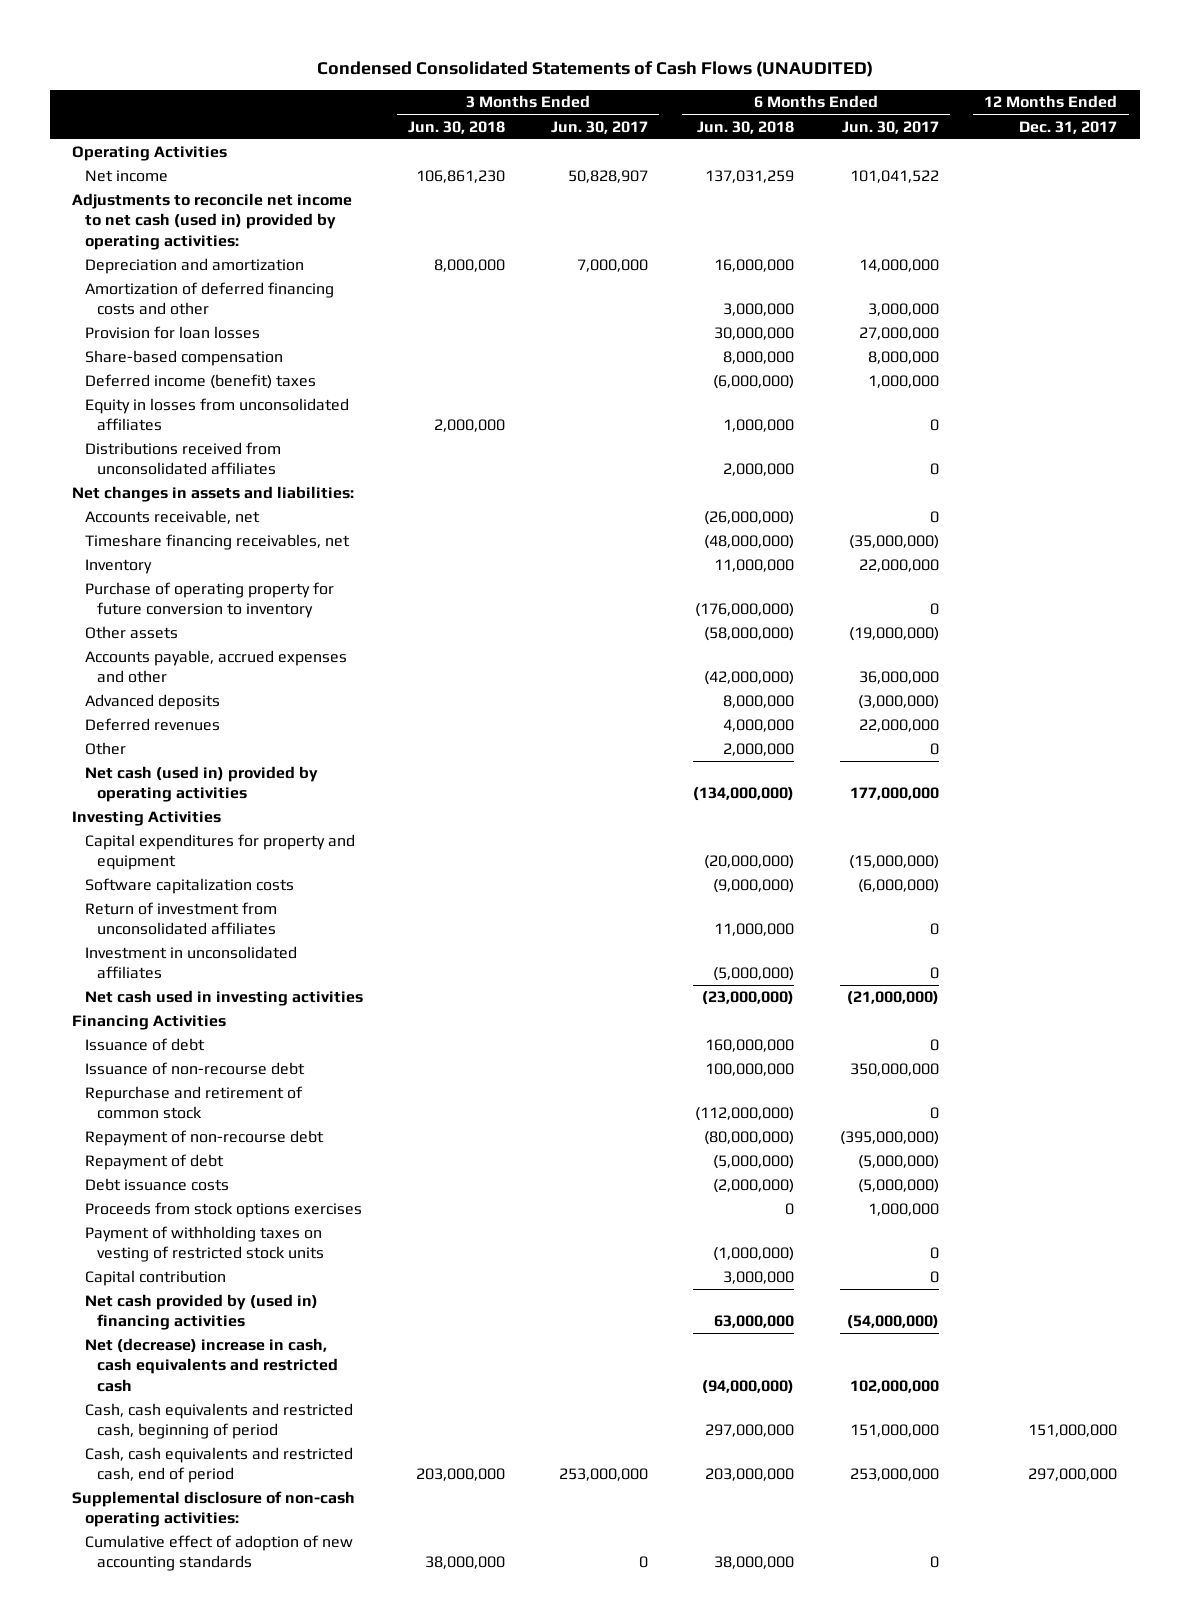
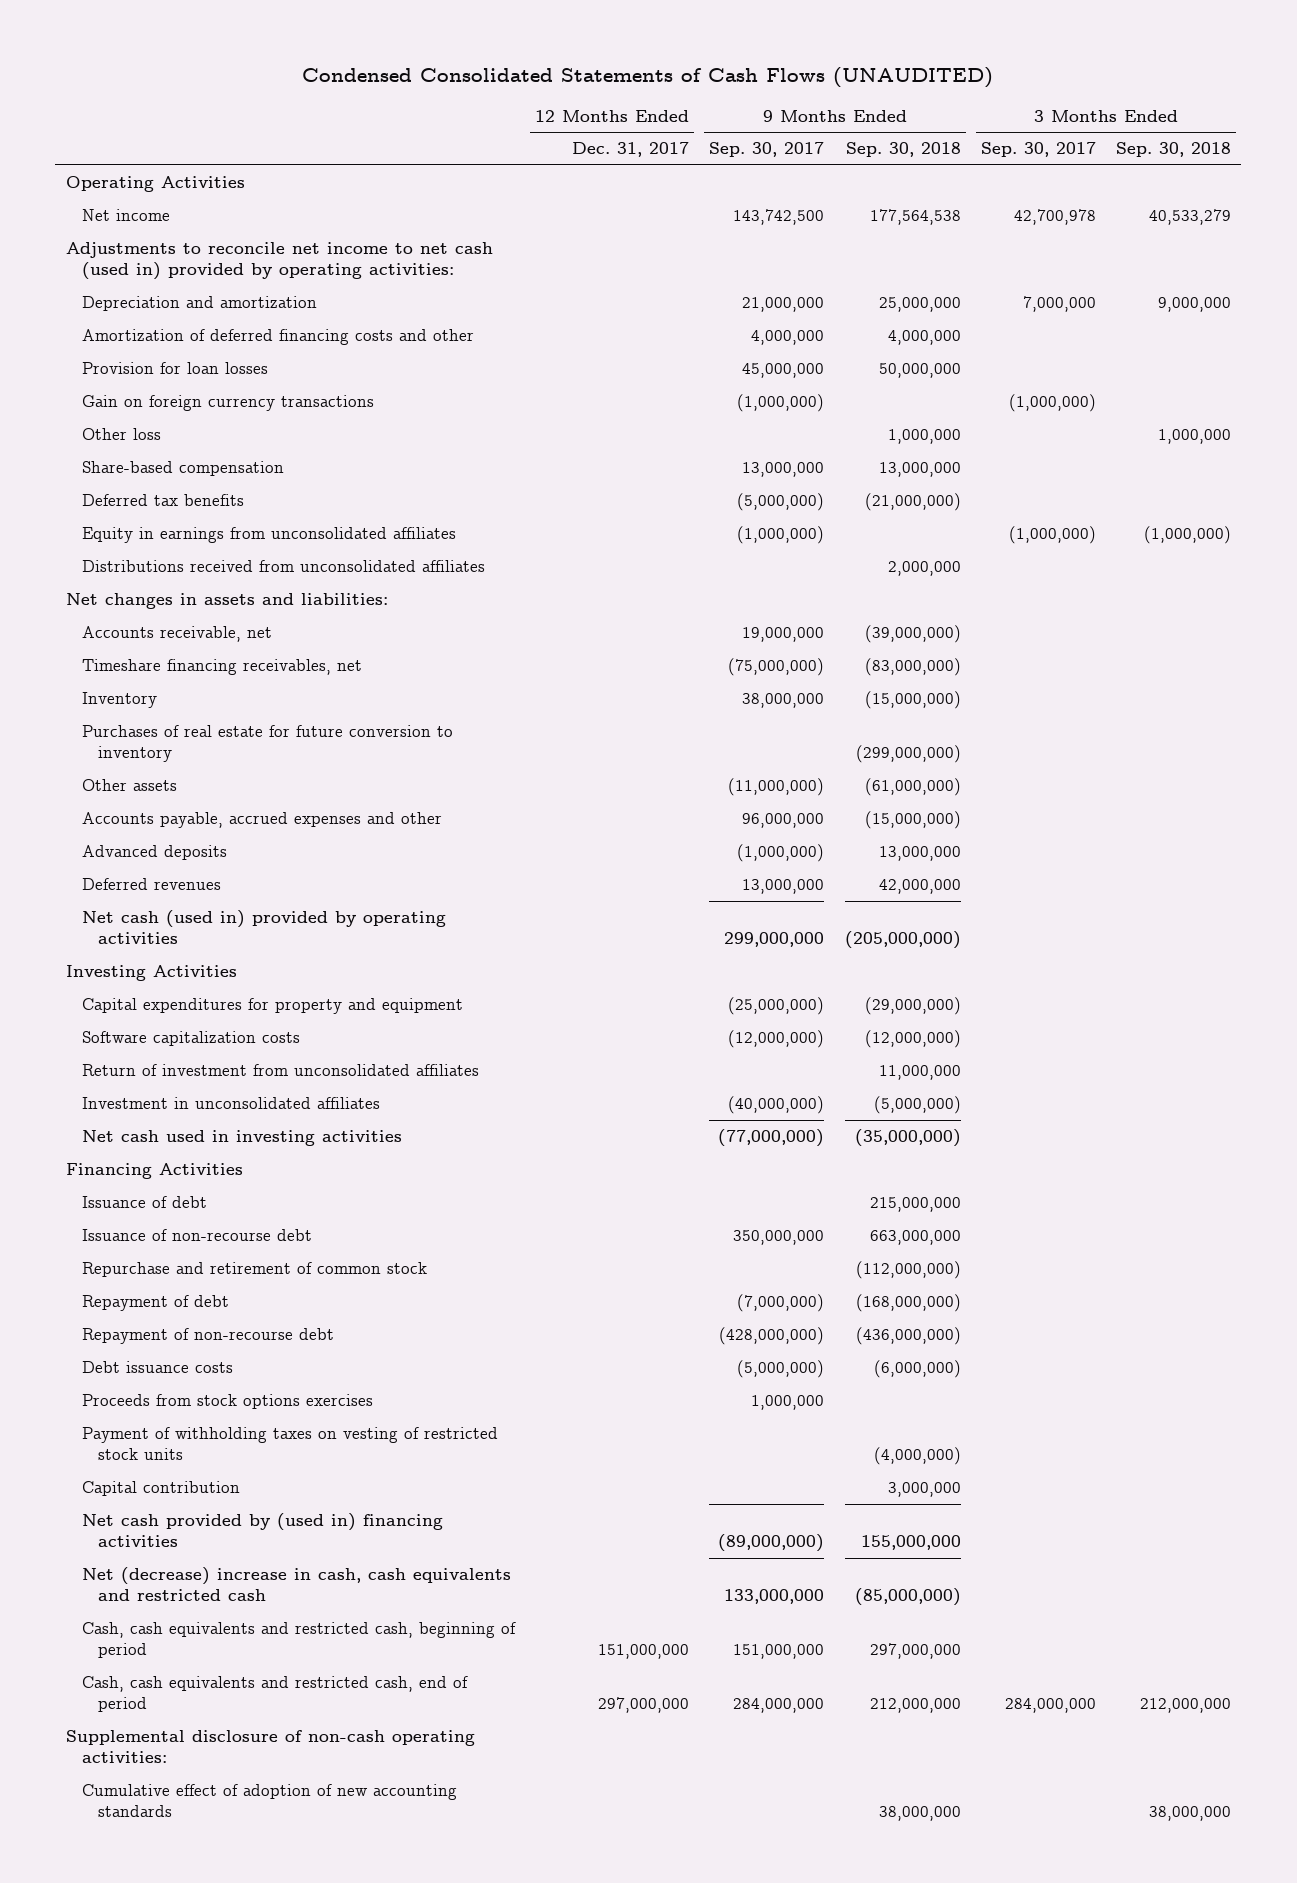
- | 3 Months Ended Jun. 30, 2018 | 3 Months Ended Jun. 30, 2017 | 6 Months Ended Jun. 30, 2018 | 6 Months Ended Jun. 30, 2017 | 12 Months Ended Dec. 31, 2017
+ | 12 Months Ended Dec. 31, 2017 | 9 Months Ended Sep. 30, 2017 | 9 Months Ended Sep. 30, 2018 | 3 Months Ended Sep. 30, 2017 | 3 Months Ended Sep. 30, 2018
+ Gain on foreign currency transactions | | (1,000,000) | | (1,000,000) |
+ Other loss | | | 1,000,000 | | 1,000,000
- Deferred income (benefit) taxes | | | (6,000,000) | 1,000,000 |
- Equity in losses from unconsolidated affiliates | 2,000,000 | | 1,000,000 | 0 |
+ Deferred tax benefits | | (5,000,000) | (21,000,000) | |
+ Equity in earnings from unconsolidated affiliates | | (1,000,000) | | (1,000,000) | (1,000,000)
- Purchase of operating property for future conversion to inventory | | | (176,000,000) | 0 |
+ Purchases of real estate for future conversion to inventory | | | (299,000,000) | |
- Other | | | 2,000,000 | 0 |
moved down: Repayment of non-recourse debt | | (428,000,000) | (436,000,000) | |

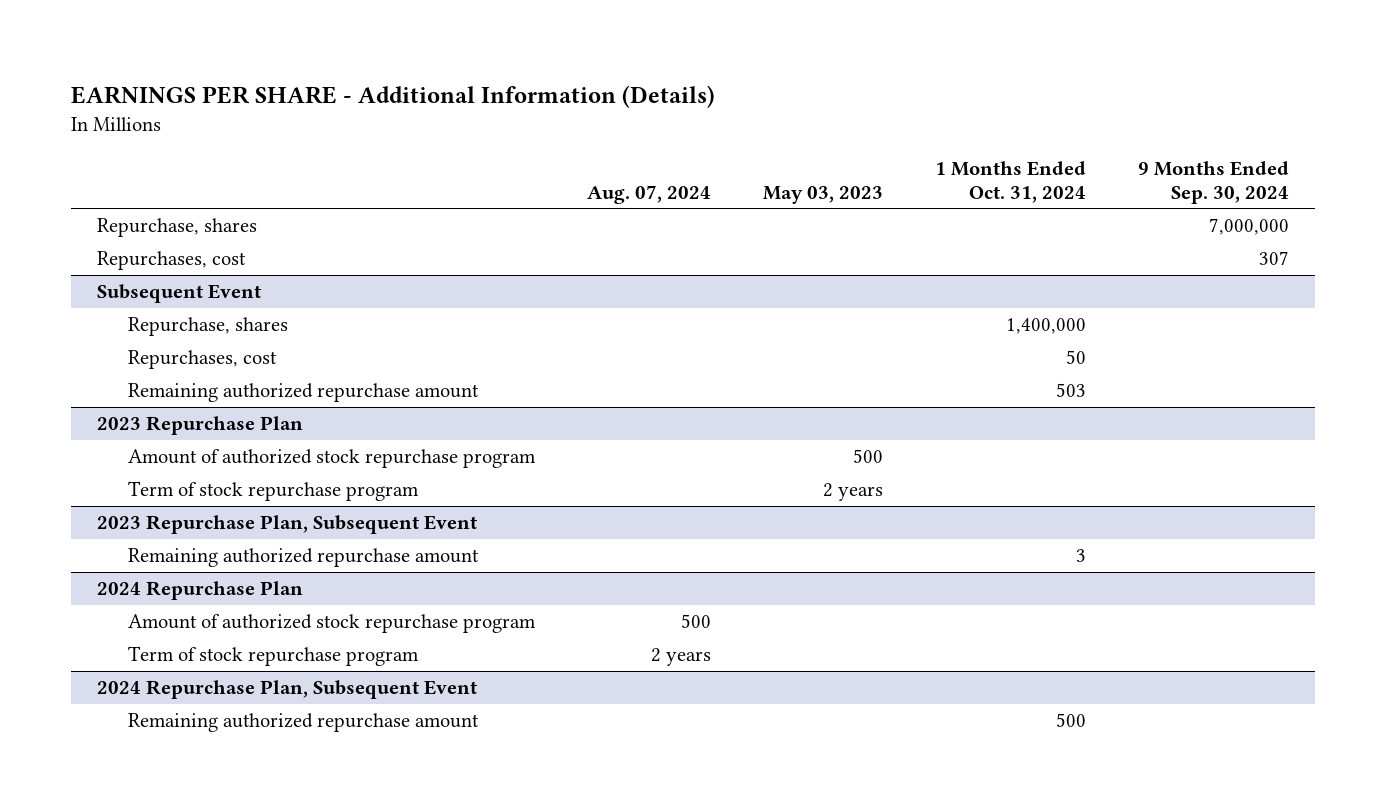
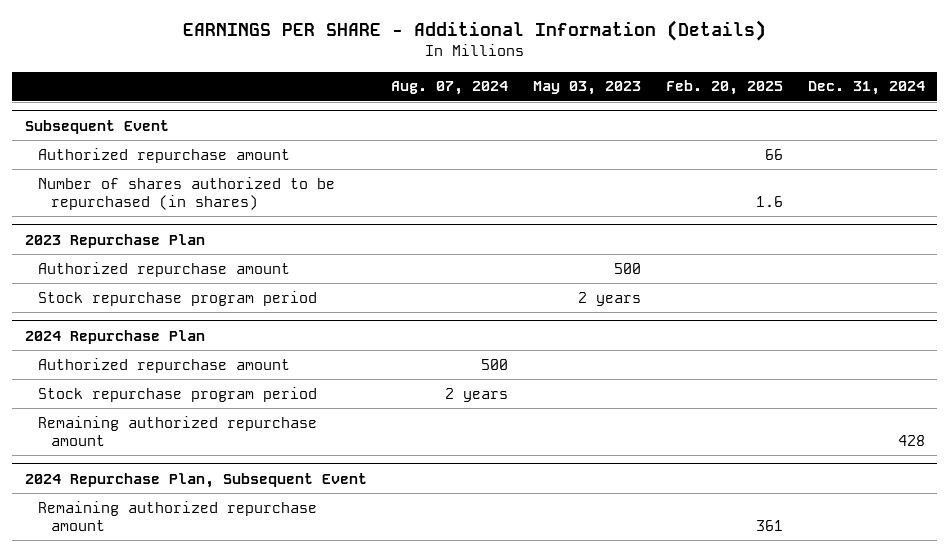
- | Aug. 07, 2024 | May 03, 2023 | 1 Months Ended Oct. 31, 2024 | 9 Months Ended Sep. 30, 2024
+ | Aug. 07, 2024 | May 03, 2023 | Feb. 20, 2025 | Dec. 31, 2024
- Repurchase, shares | | | | 7,000,000
- Repurchases, cost | | | | 307
@ Subsequent Event
- Repurchase, shares | | | 1,400,000 |
- Repurchases, cost | | | 50 |
- Remaining authorized repurchase amount | | | 503 |
+ Authorized repurchase amount | | | 66 |
+ Number of shares authorized to be repurchased (in shares) | | | 1.6 |
@ 2023 Repurchase Plan
- Amount of authorized stock repurchase program | | 500 | |
- Term of stock repurchase program | | 2 years | |
- 2023 Repurchase Plan, Subsequent Event
- Remaining authorized repurchase amount | | | 3 |
@ 2023 Repurchase Plan
+ Authorized repurchase amount | | 500 | |
+ Stock repurchase program period | | 2 years | |
@ 2024 Repurchase Plan
- Amount of authorized stock repurchase program | 500 | | |
- Term of stock repurchase program | 2 years | | |
+ Authorized repurchase amount | 500 | | |
+ Stock repurchase program period | 2 years | | |
+ Remaining authorized repurchase amount | | | | 428

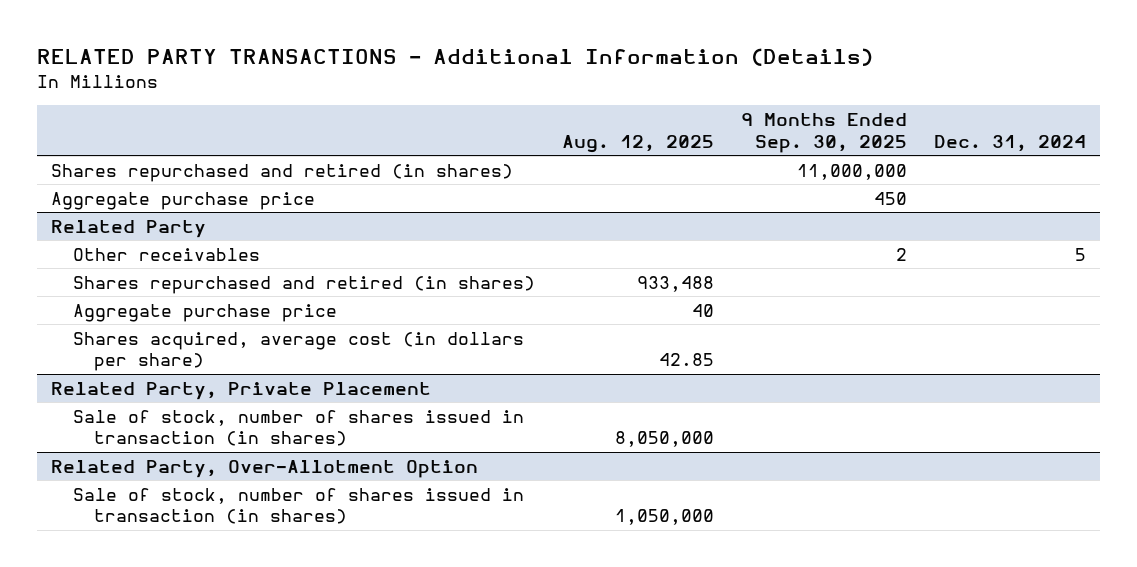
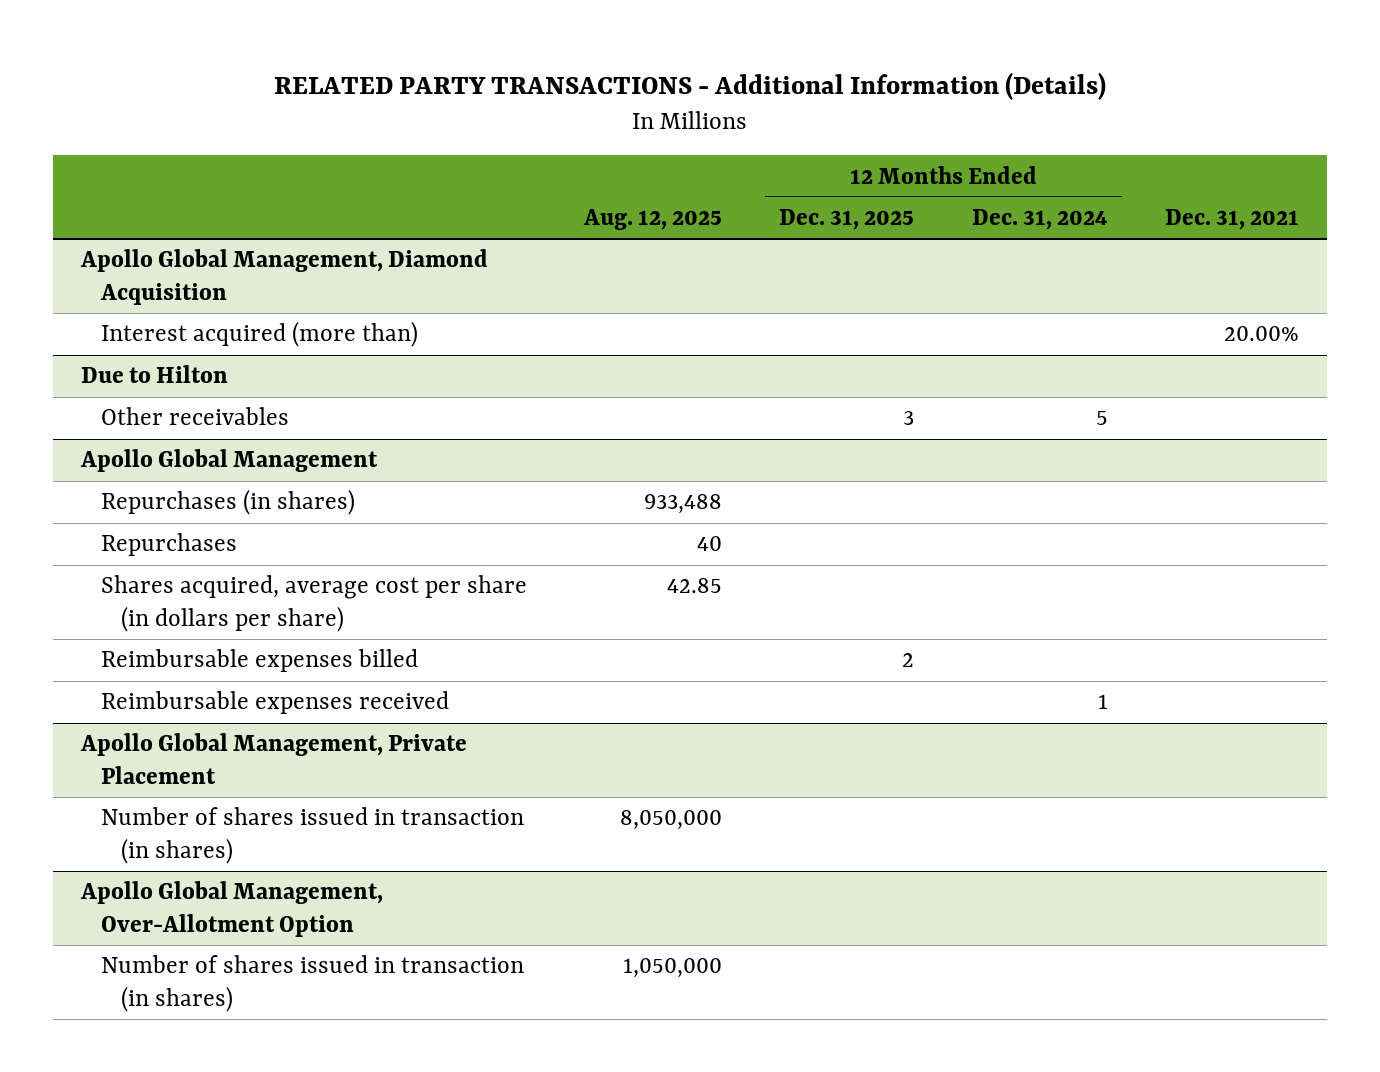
- | Aug. 12, 2025 | 9 Months Ended Sep. 30, 2025 | Dec. 31, 2024
+ | Aug. 12, 2025 | 12 Months Ended Dec. 31, 2025 | 12 Months Ended Dec. 31, 2024 | Dec. 31, 2021
- Shares repurchased and retired (in shares) | | 11,000,000 |
- Aggregate purchase price | | 450 |
- Related Party
+ Apollo Global Management, Diamond Acquisition
+ Interest acquired (more than) | | | | 20.00%
+ Due to Hilton
- Shares repurchased and retired (in shares) | 933,488 | |
- Aggregate purchase price | 40 | |
- Shares acquired, average cost (in dollars per share) | 42.85 | |
- Related Party, Private Placement
- Sale of stock, number of shares issued in transaction (in shares) | 8,050,000 | |
- Related Party, Over-Allotment Option
- Sale of stock, number of shares issued in transaction (in shares) | 1,050,000 | |
+ Apollo Global Management
+ Repurchases (in shares) | 933,488 | | |
+ Repurchases | 40 | | |
+ Shares acquired, average cost per share (in dollars per share) | 42.85 | | |
+ Reimbursable expenses billed | | 2 | |
+ Reimbursable expenses received | | | 1 |
+ Apollo Global Management, Private Placement
+ Number of shares issued in transaction (in shares) | 8,050,000 | | |
+ Apollo Global Management, Over-Allotment Option
+ Number of shares issued in transaction (in shares) | 1,050,000 | | |

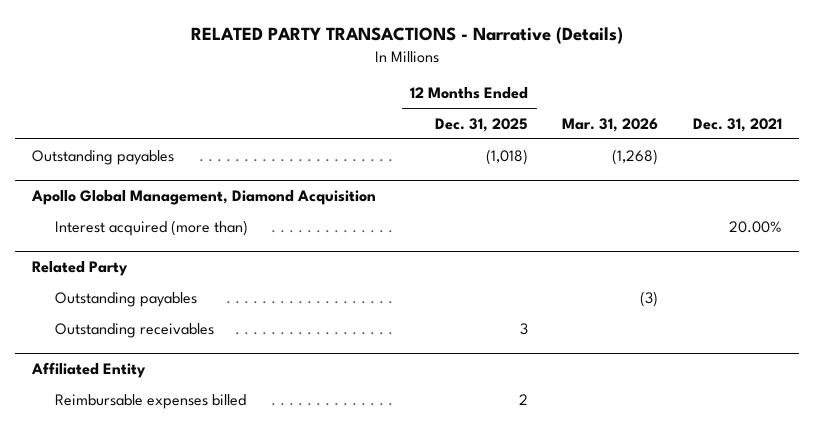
- RELATED PARTY TRANSACTIONS - Additional Information (Details)
+ RELATED PARTY TRANSACTIONS - Narrative (Details)
- | Aug. 12, 2025 | 12 Months Ended Dec. 31, 2025 | 12 Months Ended Dec. 31, 2024 | Dec. 31, 2021
+ | 12 Months Ended Dec. 31, 2025 | Mar. 31, 2026 | Dec. 31, 2021
+ Outstanding payables | (1,018) | (1,268) |
- Due to Hilton
- Other receivables | | 3 | 5 |
- Apollo Global Management
- Repurchases (in shares) | 933,488 | | |
- Repurchases | 40 | | |
- Shares acquired, average cost per share (in dollars per share) | 42.85 | | |
+ Related Party
+ Outstanding payables | | (3) |
+ Outstanding receivables | 3 | |
+ Affiliated Entity
- Reimbursable expenses received | | | 1 |
- Apollo Global Management, Private Placement
- Number of shares issued in transaction (in shares) | 8,050,000 | | |
- Apollo Global Management, Over-Allotment Option
- Number of shares issued in transaction (in shares) | 1,050,000 | | |

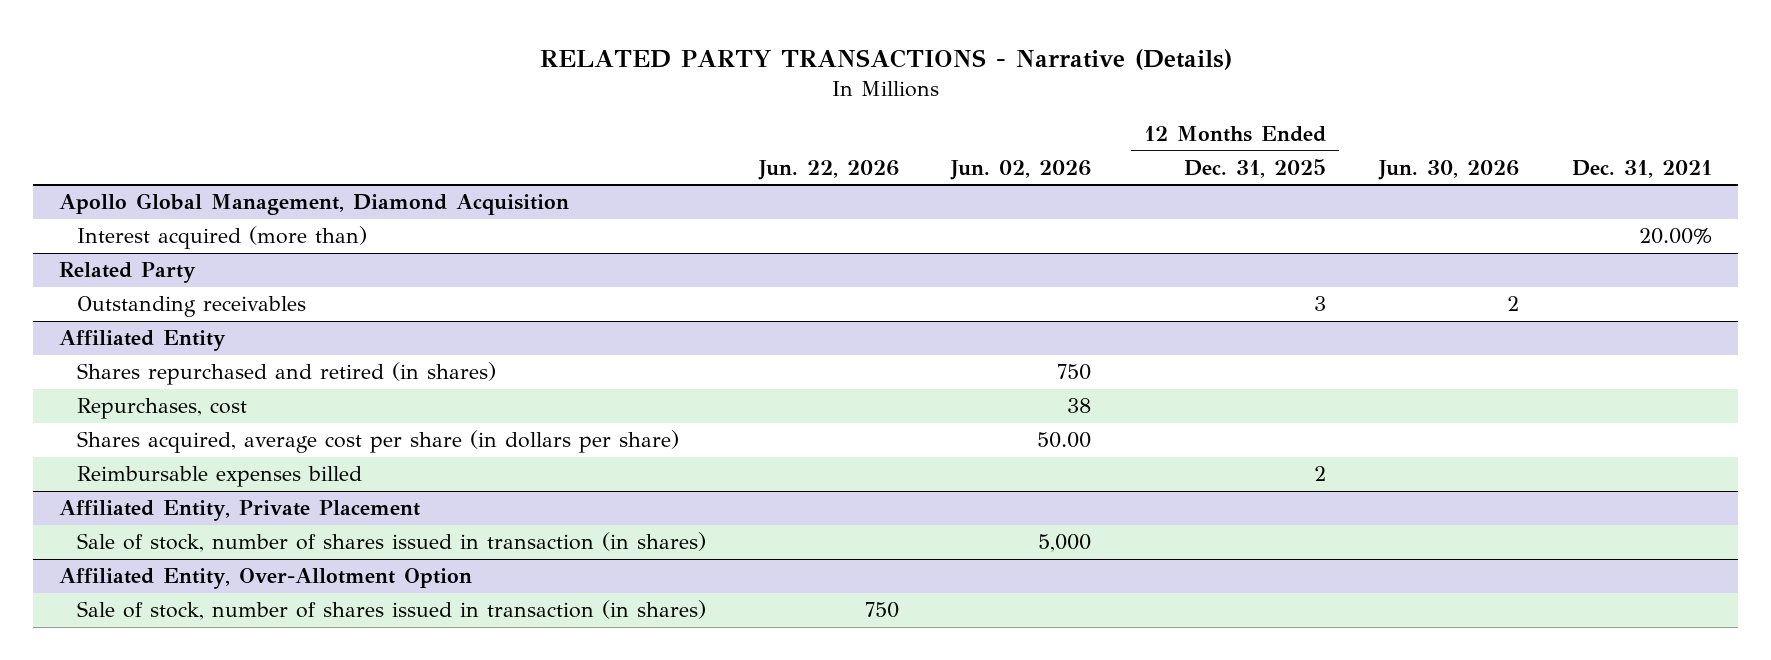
- | 12 Months Ended Dec. 31, 2025 | Mar. 31, 2026 | Dec. 31, 2021
+ | Jun. 22, 2026 | Jun. 02, 2026 | 12 Months Ended Dec. 31, 2025 | Jun. 30, 2026 | Dec. 31, 2021
- Outstanding payables | (1,018) | (1,268) |
@ Related Party
- Outstanding payables | | (3) |
@ Affiliated Entity
+ Shares repurchased and retired (in shares) | | 750 | | |
+ Repurchases, cost | | 38 | | |
+ Shares acquired, average cost per share (in dollars per share) | | 50.00 | | |
+ Affiliated Entity, Private Placement
+ Sale of stock, number of shares issued in transaction (in shares) | | 5,000 | | |
+ Affiliated Entity, Over-Allotment Option
+ Sale of stock, number of shares issued in transaction (in shares) | 750 | | | |

